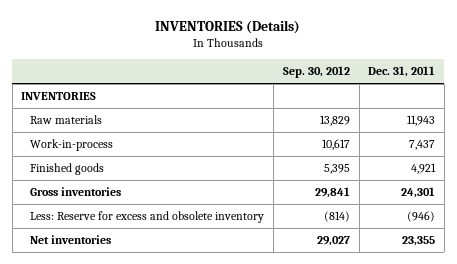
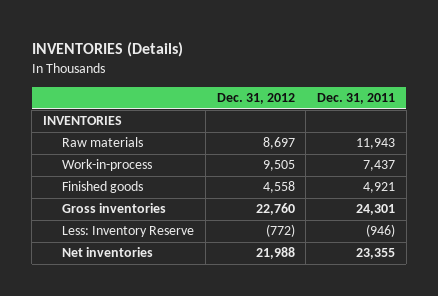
- | Sep. 30, 2012 | Dec. 31, 2011
+ | Dec. 31, 2012 | Dec. 31, 2011
- Less: Reserve for excess and obsolete inventory | (814) | (946)
+ Less: Inventory Reserve | (772) | (946)

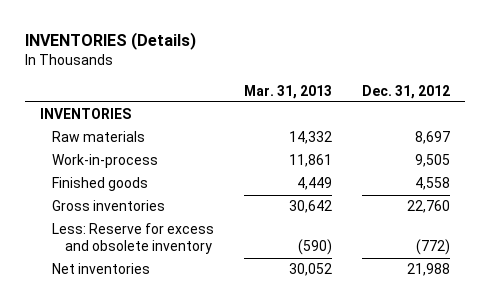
- | Dec. 31, 2012 | Dec. 31, 2011
+ | Mar. 31, 2013 | Dec. 31, 2012
- Less: Inventory Reserve | (772) | (946)
+ Less: Reserve for excess and obsolete inventory | (590) | (772)

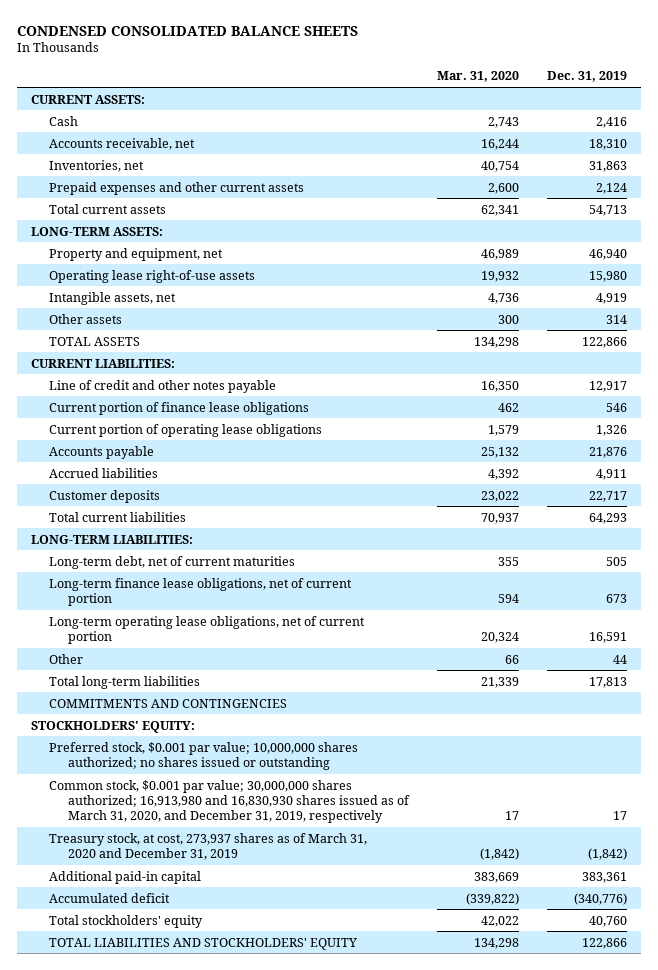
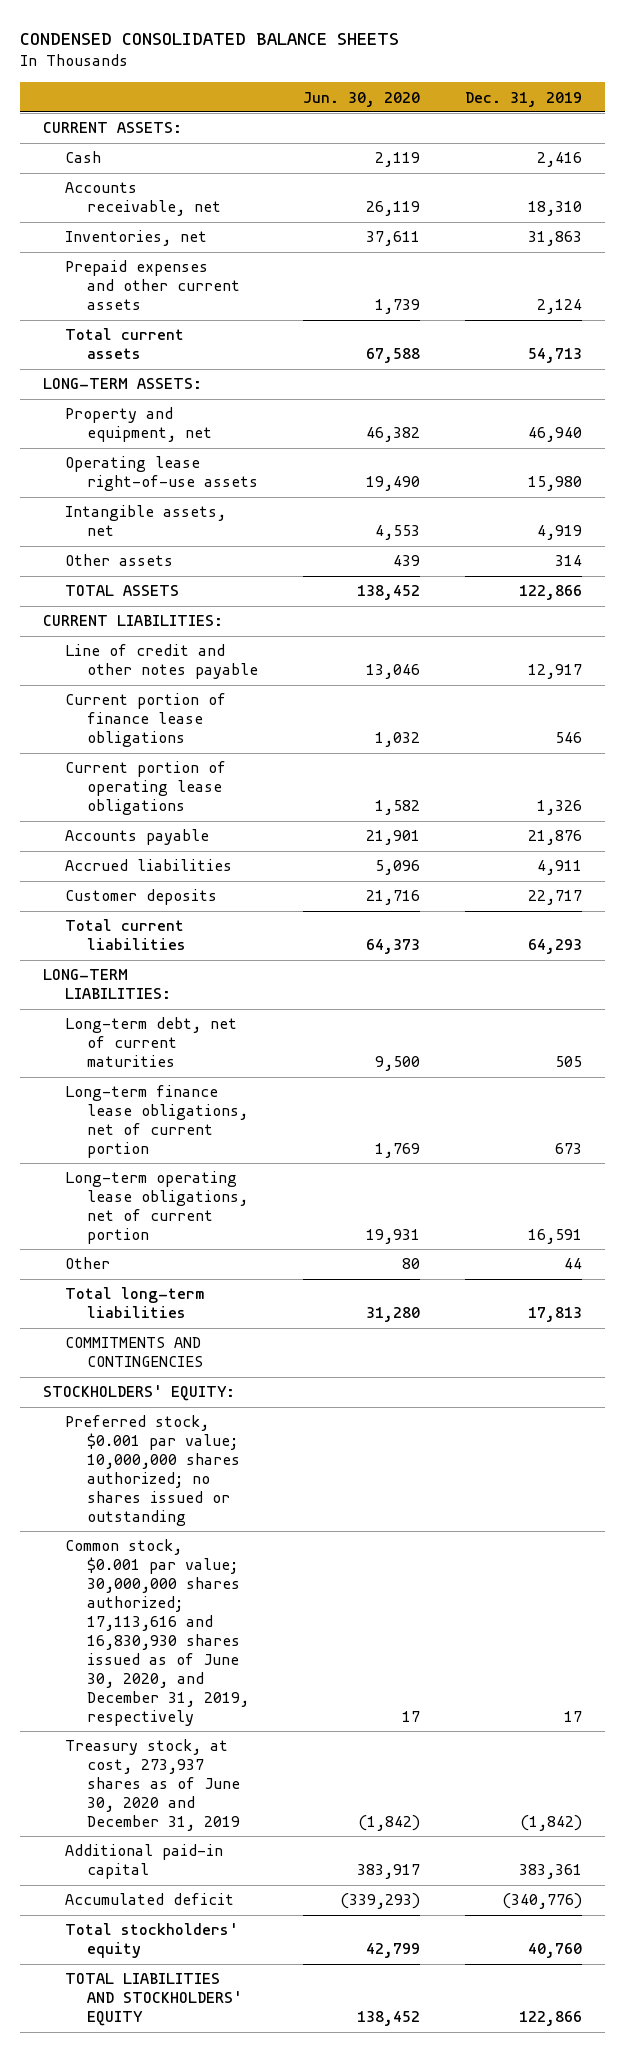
- | Mar. 31, 2020 | Dec. 31, 2019
+ | Jun. 30, 2020 | Dec. 31, 2019
- Common stock, $0.001 par value; 30,000,000 shares authorized; 16,913,980 and 16,830,930 shares issued as of March 31, 2020, and December 31, 2019, respectively | 17 | 17
- Treasury stock, at cost, 273,937 shares as of March 31, 2020 and December 31, 2019 | (1,842) | (1,842)
+ Common stock, $0.001 par value; 30,000,000 shares authorized; 17,113,616 and 16,830,930 shares issued as of June 30, 2020, and December 31, 2019, respectively | 17 | 17
+ Treasury stock, at cost, 273,937 shares as of June 30, 2020 and December 31, 2019 | (1,842) | (1,842)

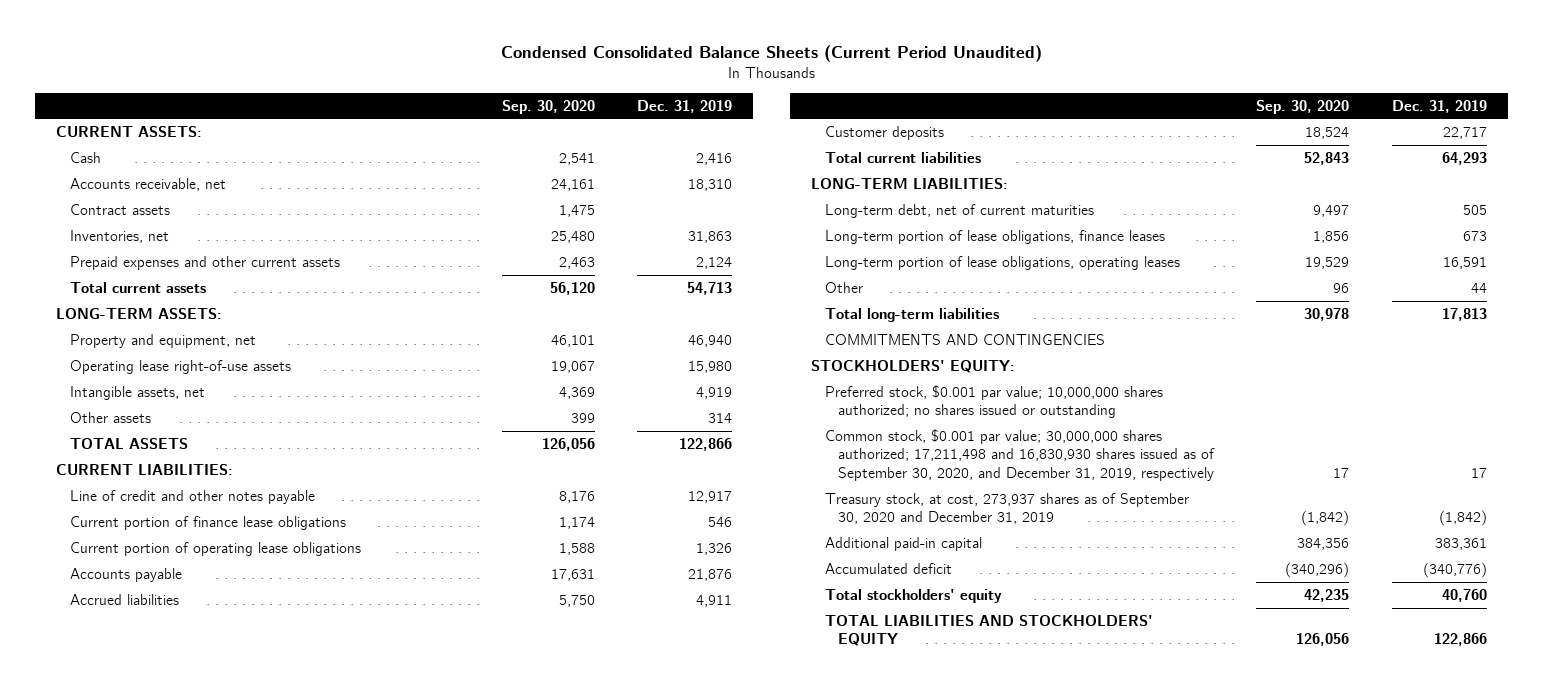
- CONDENSED CONSOLIDATED BALANCE SHEETS
+ Condensed Consolidated Balance Sheets (Current Period Unaudited)
- | Jun. 30, 2020 | Dec. 31, 2019
+ | Sep. 30, 2020 | Dec. 31, 2019
+ Contract assets | 1,475 |
- Long-term finance lease obligations, net of current portion | 1,769 | 673
- Long-term operating lease obligations, net of current portion | 19,931 | 16,591
+ Long-term portion of lease obligations, finance leases | 1,856 | 673
+ Long-term portion of lease obligations, operating leases | 19,529 | 16,591
- Common stock, $0.001 par value; 30,000,000 shares authorized; 17,113,616 and 16,830,930 shares issued as of June 30, 2020, and December 31, 2019, respectively | 17 | 17
- Treasury stock, at cost, 273,937 shares as of June 30, 2020 and December 31, 2019 | (1,842) | (1,842)
+ Common stock, $0.001 par value; 30,000,000 shares authorized; 17,211,498 and 16,830,930 shares issued as of September 30, 2020, and December 31, 2019, respectively | 17 | 17
+ Treasury stock, at cost, 273,937 shares as of September 30, 2020 and December 31, 2019 | (1,842) | (1,842)

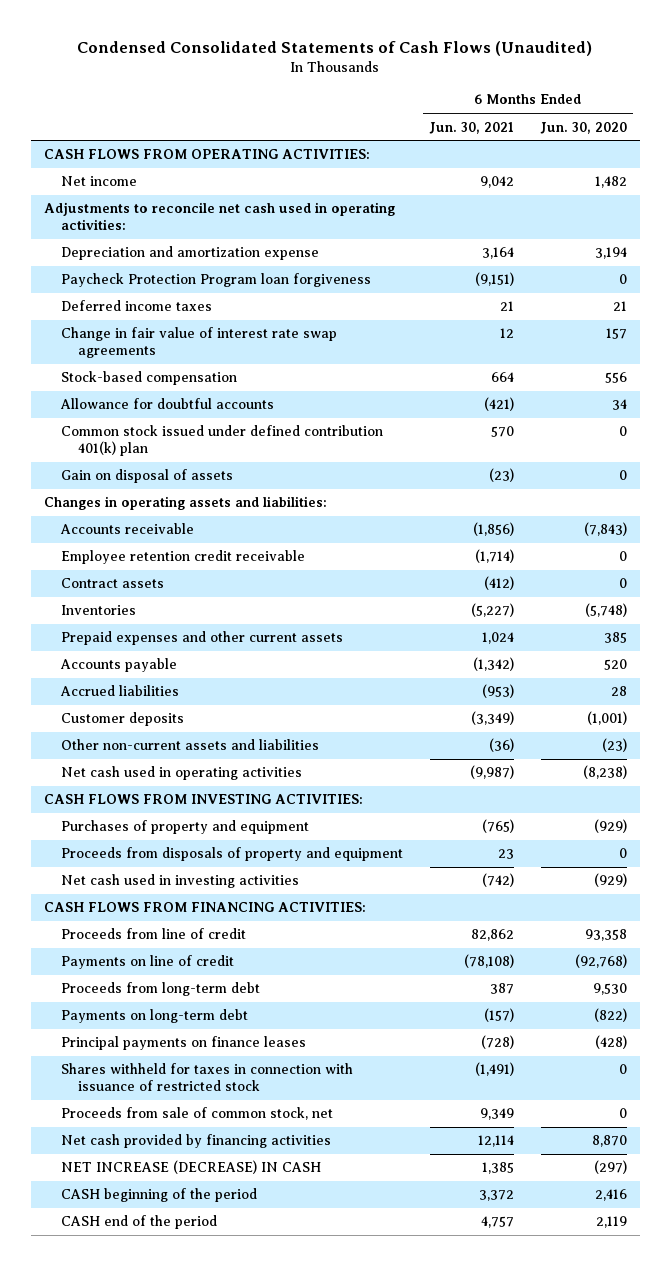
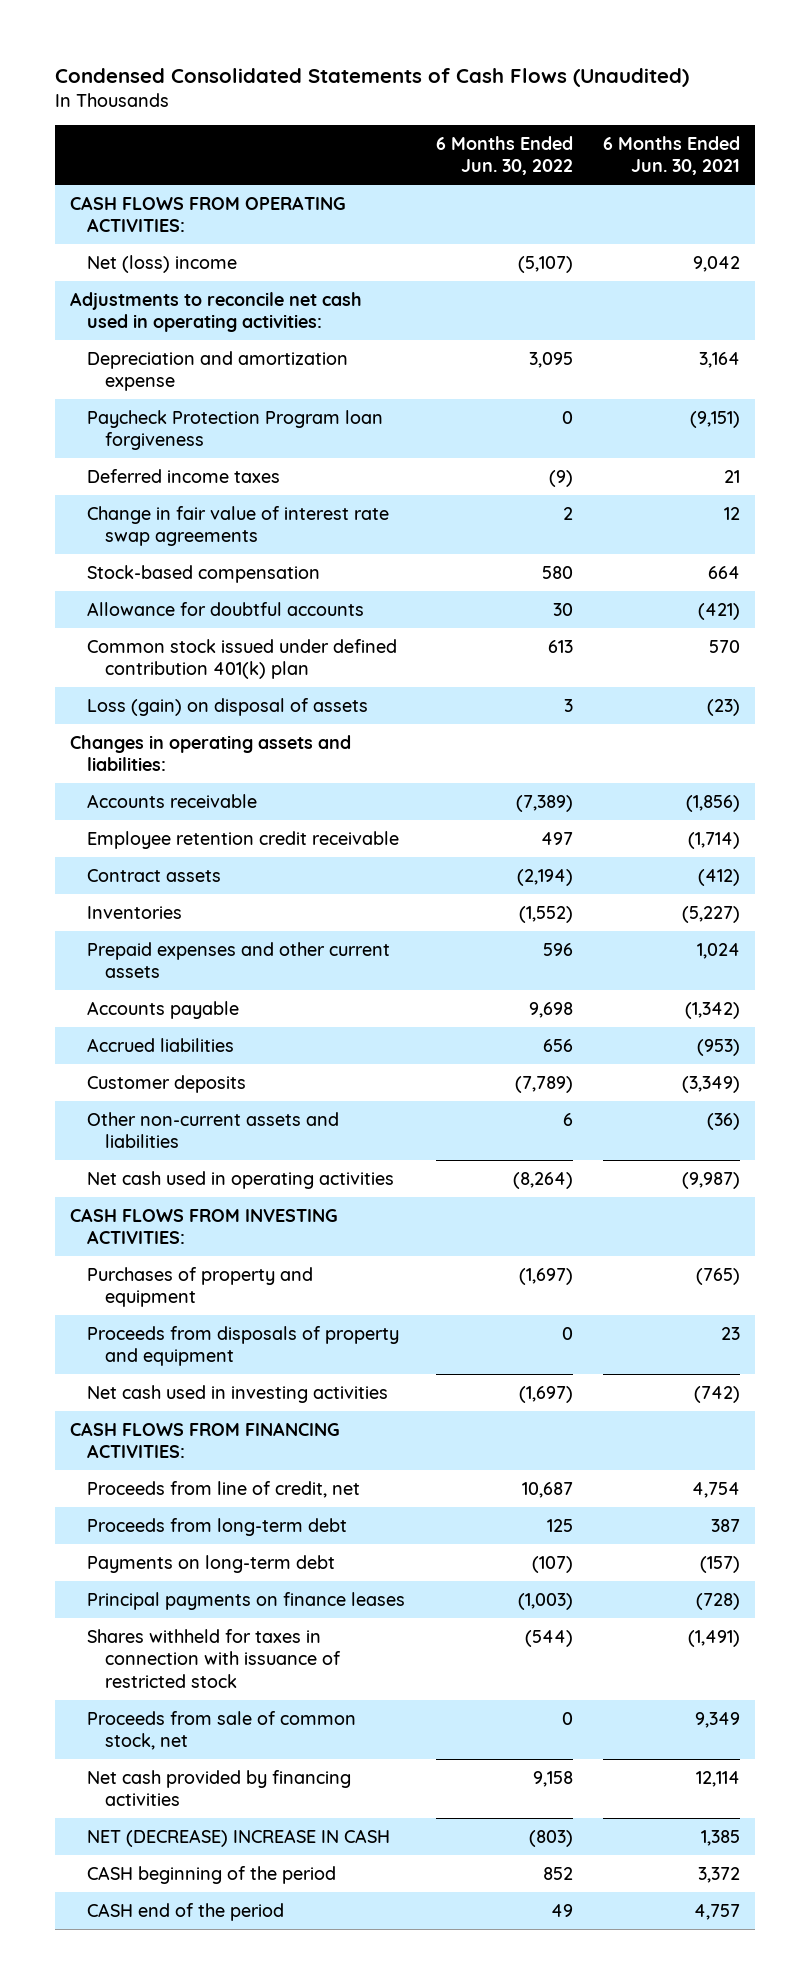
- | 6 Months Ended Jun. 30, 2021 | 6 Months Ended Jun. 30, 2020
+ | 6 Months Ended Jun. 30, 2022 | 6 Months Ended Jun. 30, 2021
- Net income | 9,042 | 1,482
+ Net (loss) income | (5,107) | 9,042
- Gain on disposal of assets | (23) | 0
+ Loss (gain) on disposal of assets | 3 | (23)
- Proceeds from line of credit | 82,862 | 93,358
- Payments on line of credit | (78,108) | (92,768)
+ Proceeds from line of credit, net | 10,687 | 4,754
- NET INCREASE (DECREASE) IN CASH | 1,385 | (297)
+ NET (DECREASE) INCREASE IN CASH | (803) | 1,385

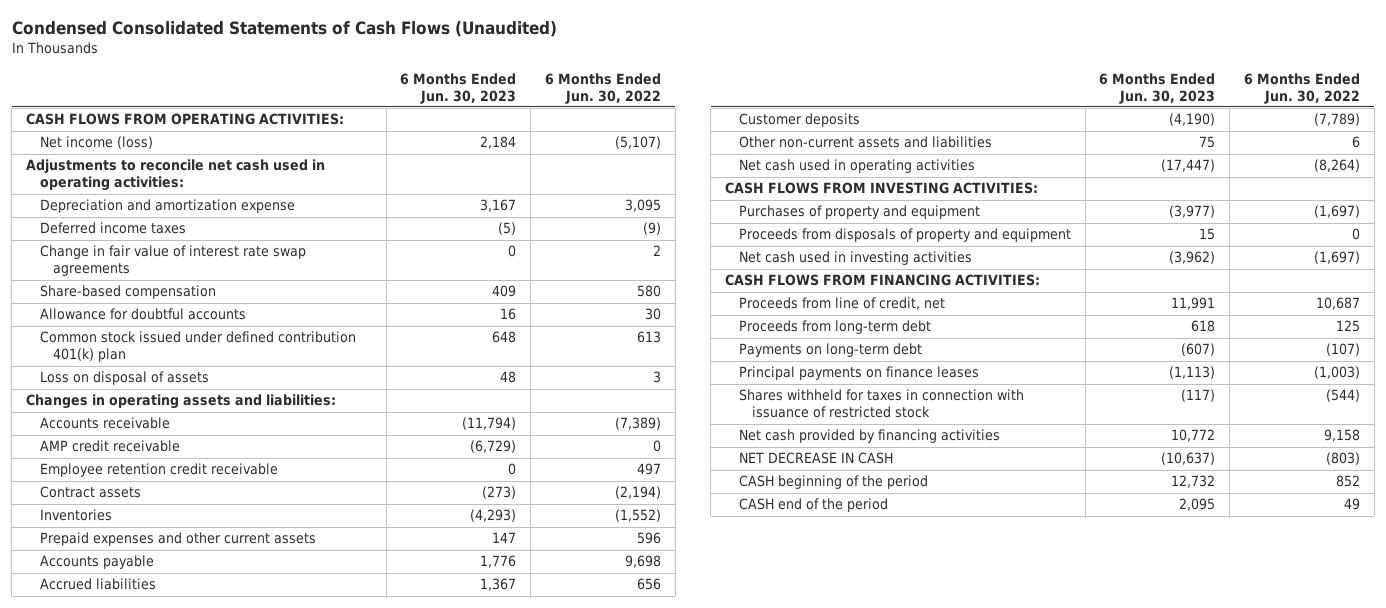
- | 6 Months Ended Jun. 30, 2022 | 6 Months Ended Jun. 30, 2021
+ | 6 Months Ended Jun. 30, 2023 | 6 Months Ended Jun. 30, 2022
- Net (loss) income | (5,107) | 9,042
+ Net income (loss) | 2,184 | (5,107)
- Paycheck Protection Program loan forgiveness | 0 | (9,151)
- Stock-based compensation | 580 | 664
+ Share-based compensation | 409 | 580
- Loss (gain) on disposal of assets | 3 | (23)
+ Loss on disposal of assets | 48 | 3
+ AMP credit receivable | (6,729) | 0
- Proceeds from sale of common stock, net | 0 | 9,349
- NET (DECREASE) INCREASE IN CASH | (803) | 1,385
+ NET DECREASE IN CASH | (10,637) | (803)

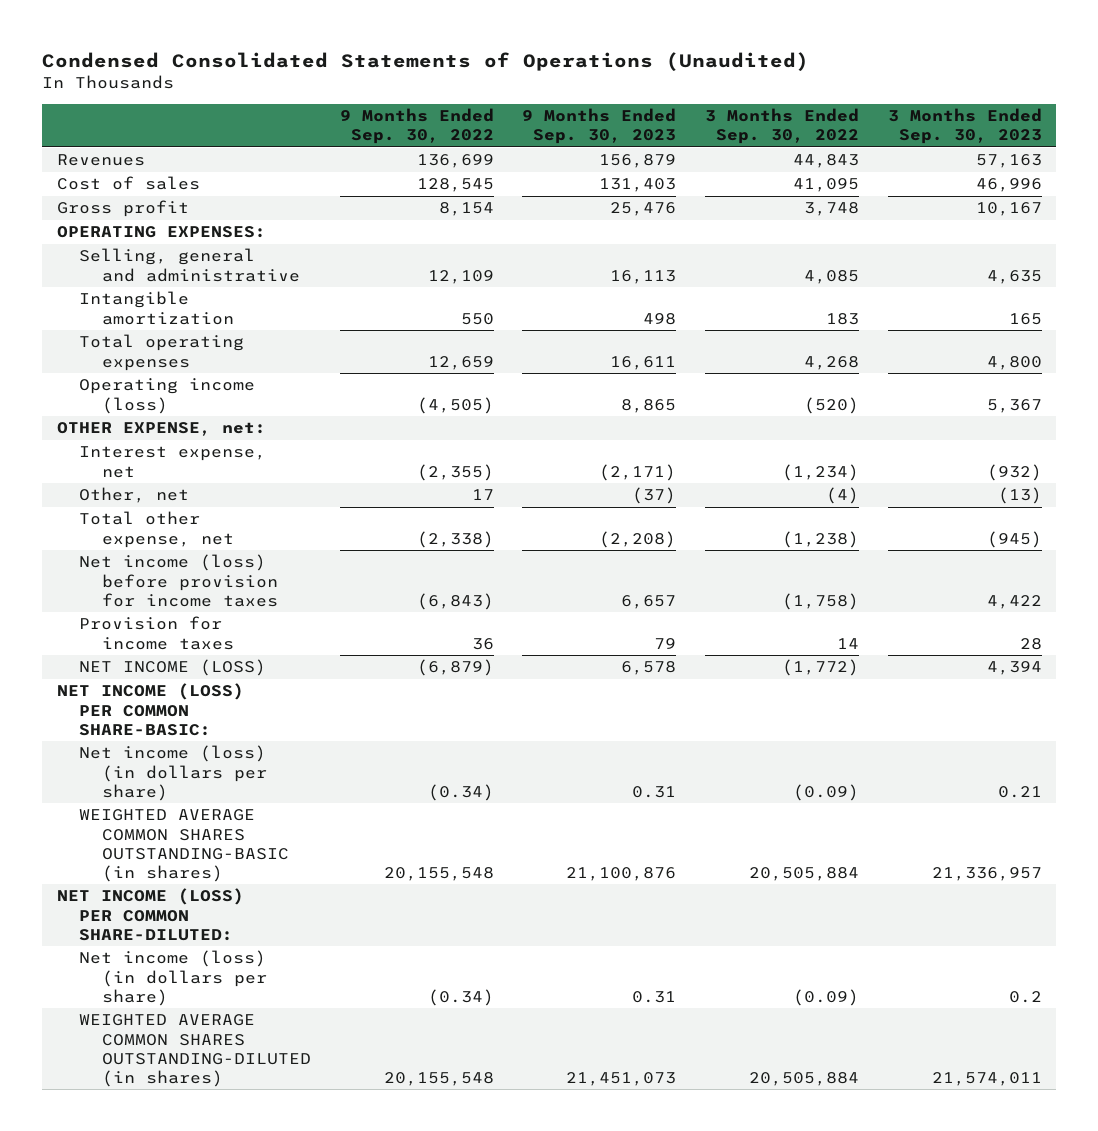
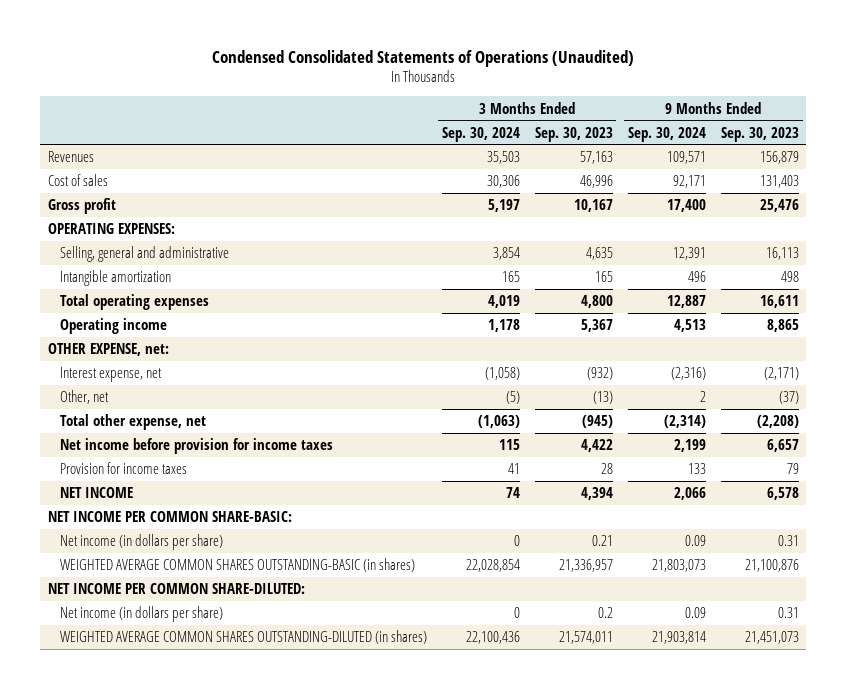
- | 9 Months Ended Sep. 30, 2022 | 9 Months Ended Sep. 30, 2023 | 3 Months Ended Sep. 30, 2022 | 3 Months Ended Sep. 30, 2023
+ | 3 Months Ended Sep. 30, 2024 | 3 Months Ended Sep. 30, 2023 | 9 Months Ended Sep. 30, 2024 | 9 Months Ended Sep. 30, 2023
- Operating income (loss) | (4,505) | 8,865 | (520) | 5,367
+ Operating income | 1,178 | 5,367 | 4,513 | 8,865
- Net income (loss) before provision for income taxes | (6,843) | 6,657 | (1,758) | 4,422
+ Net income before provision for income taxes | 115 | 4,422 | 2,199 | 6,657
- NET INCOME (LOSS) | (6,879) | 6,578 | (1,772) | 4,394
- NET INCOME (LOSS) PER COMMON SHARE-BASIC:
- Net income (loss) (in dollars per share) | (0.34) | 0.31 | (0.09) | 0.21
+ NET INCOME | 74 | 4,394 | 2,066 | 6,578
+ NET INCOME PER COMMON SHARE-BASIC:
+ Net income (in dollars per share) | 0 | 0.21 | 0.09 | 0.31
- NET INCOME (LOSS) PER COMMON SHARE-DILUTED:
- Net income (loss) (in dollars per share) | (0.34) | 0.31 | (0.09) | 0.2
+ NET INCOME PER COMMON SHARE-DILUTED:
+ Net income (in dollars per share) | 0 | 0.2 | 0.09 | 0.31

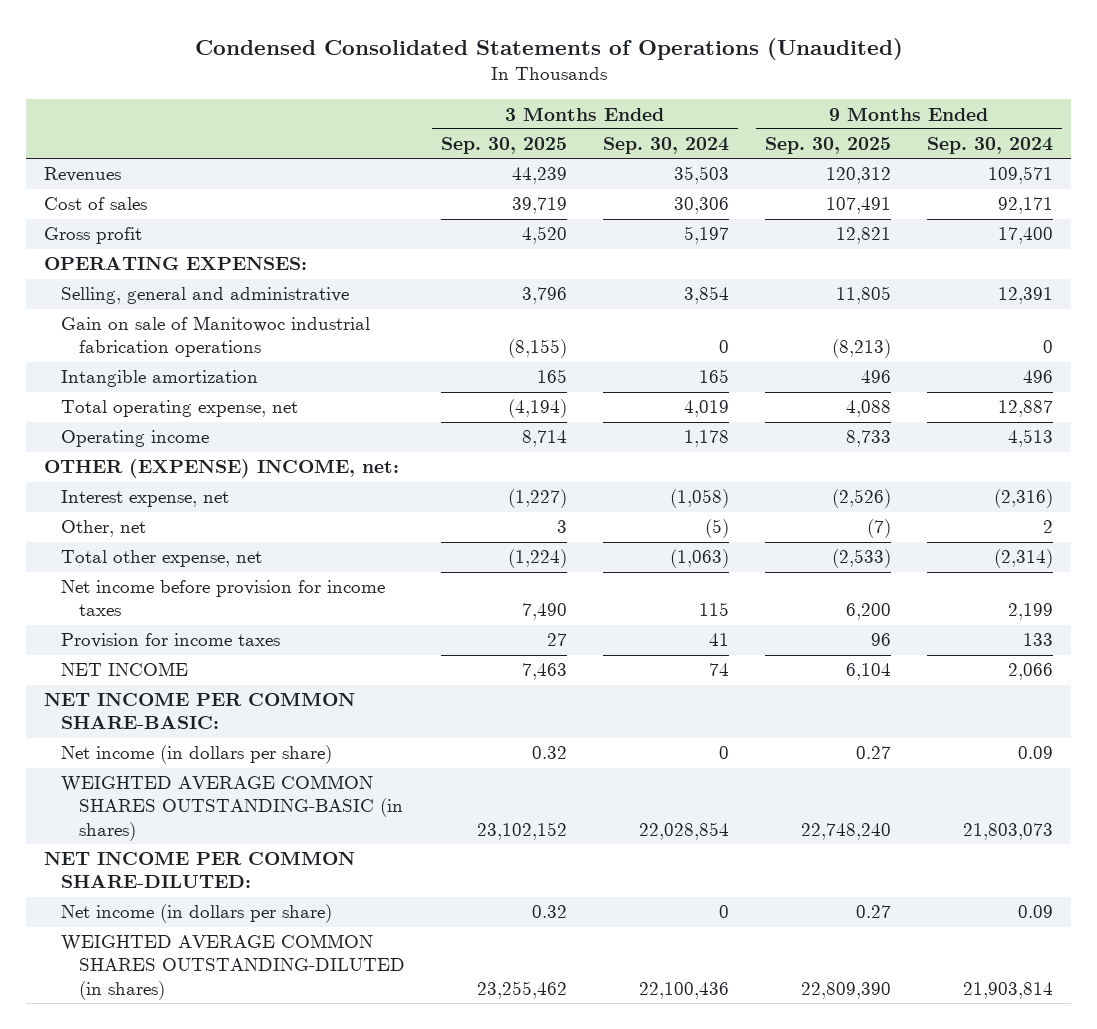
- | 3 Months Ended Sep. 30, 2024 | 3 Months Ended Sep. 30, 2023 | 9 Months Ended Sep. 30, 2024 | 9 Months Ended Sep. 30, 2023
+ | 3 Months Ended Sep. 30, 2025 | 3 Months Ended Sep. 30, 2024 | 9 Months Ended Sep. 30, 2025 | 9 Months Ended Sep. 30, 2024
+ Gain on sale of Manitowoc industrial fabrication operations | (8,155) | 0 | (8,213) | 0
- Total operating expenses | 4,019 | 4,800 | 12,887 | 16,611
+ Total operating expense, net | (4,194) | 4,019 | 4,088 | 12,887
- OTHER EXPENSE, net:
+ OTHER (EXPENSE) INCOME, net:

